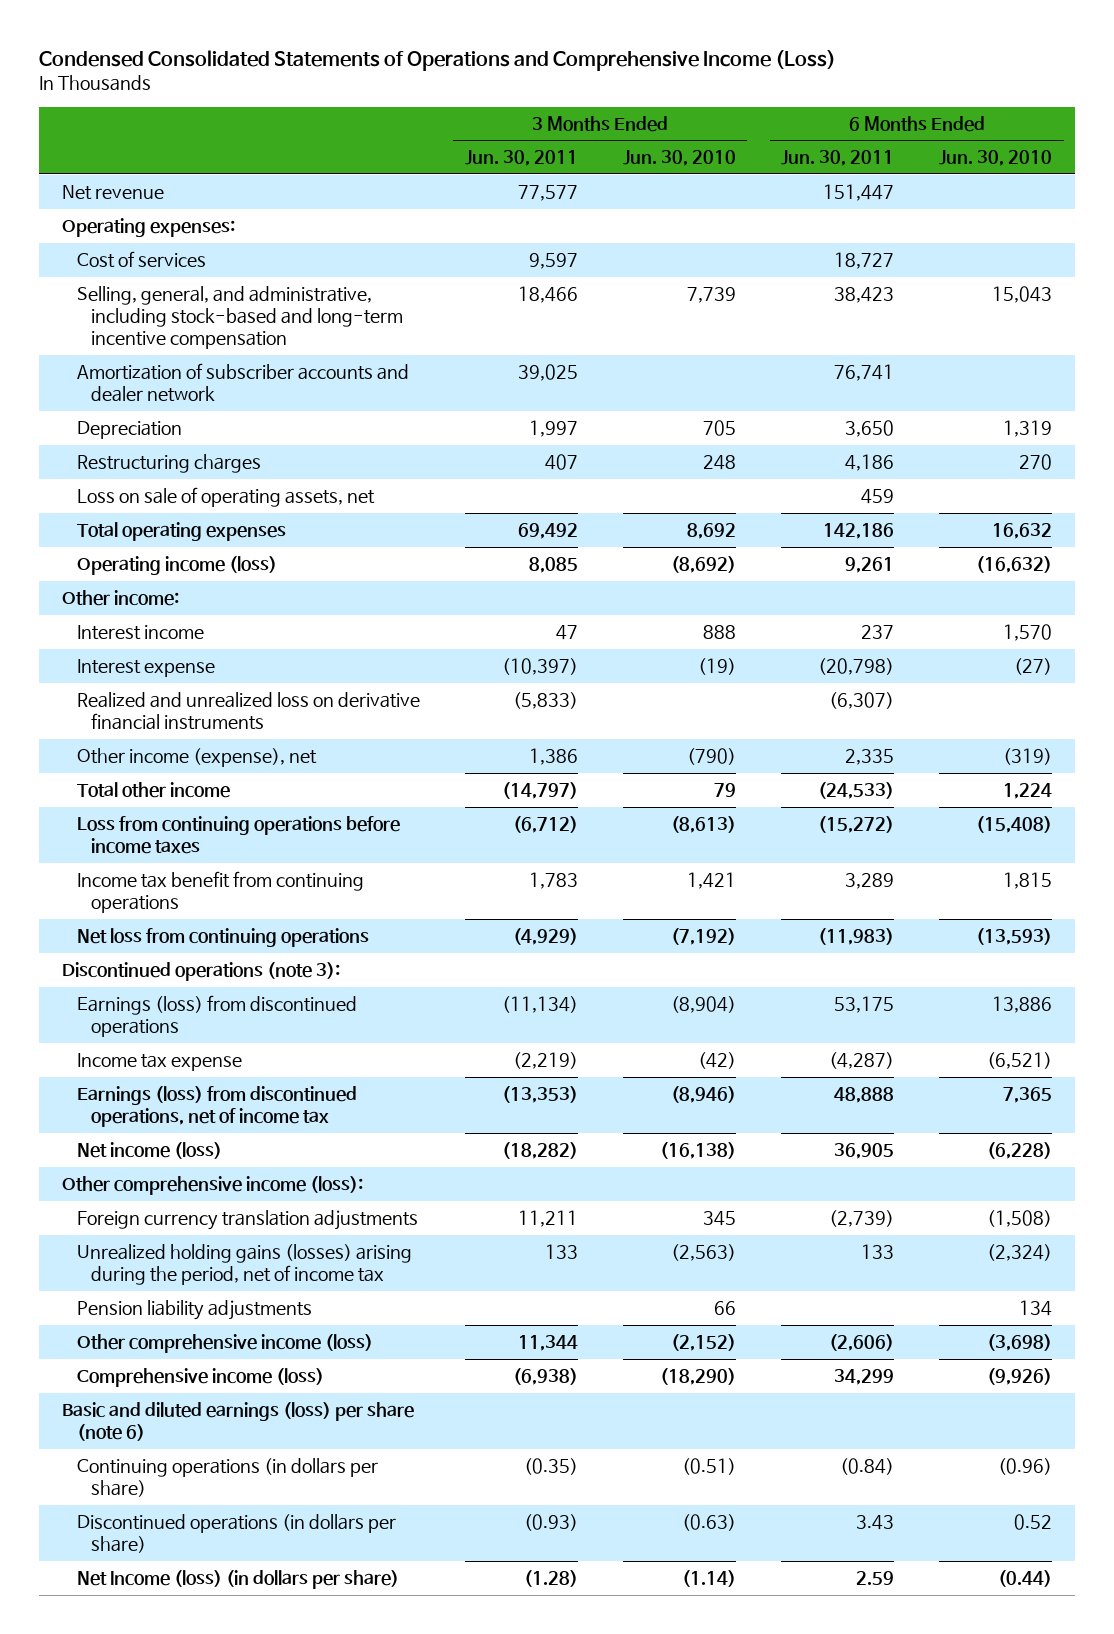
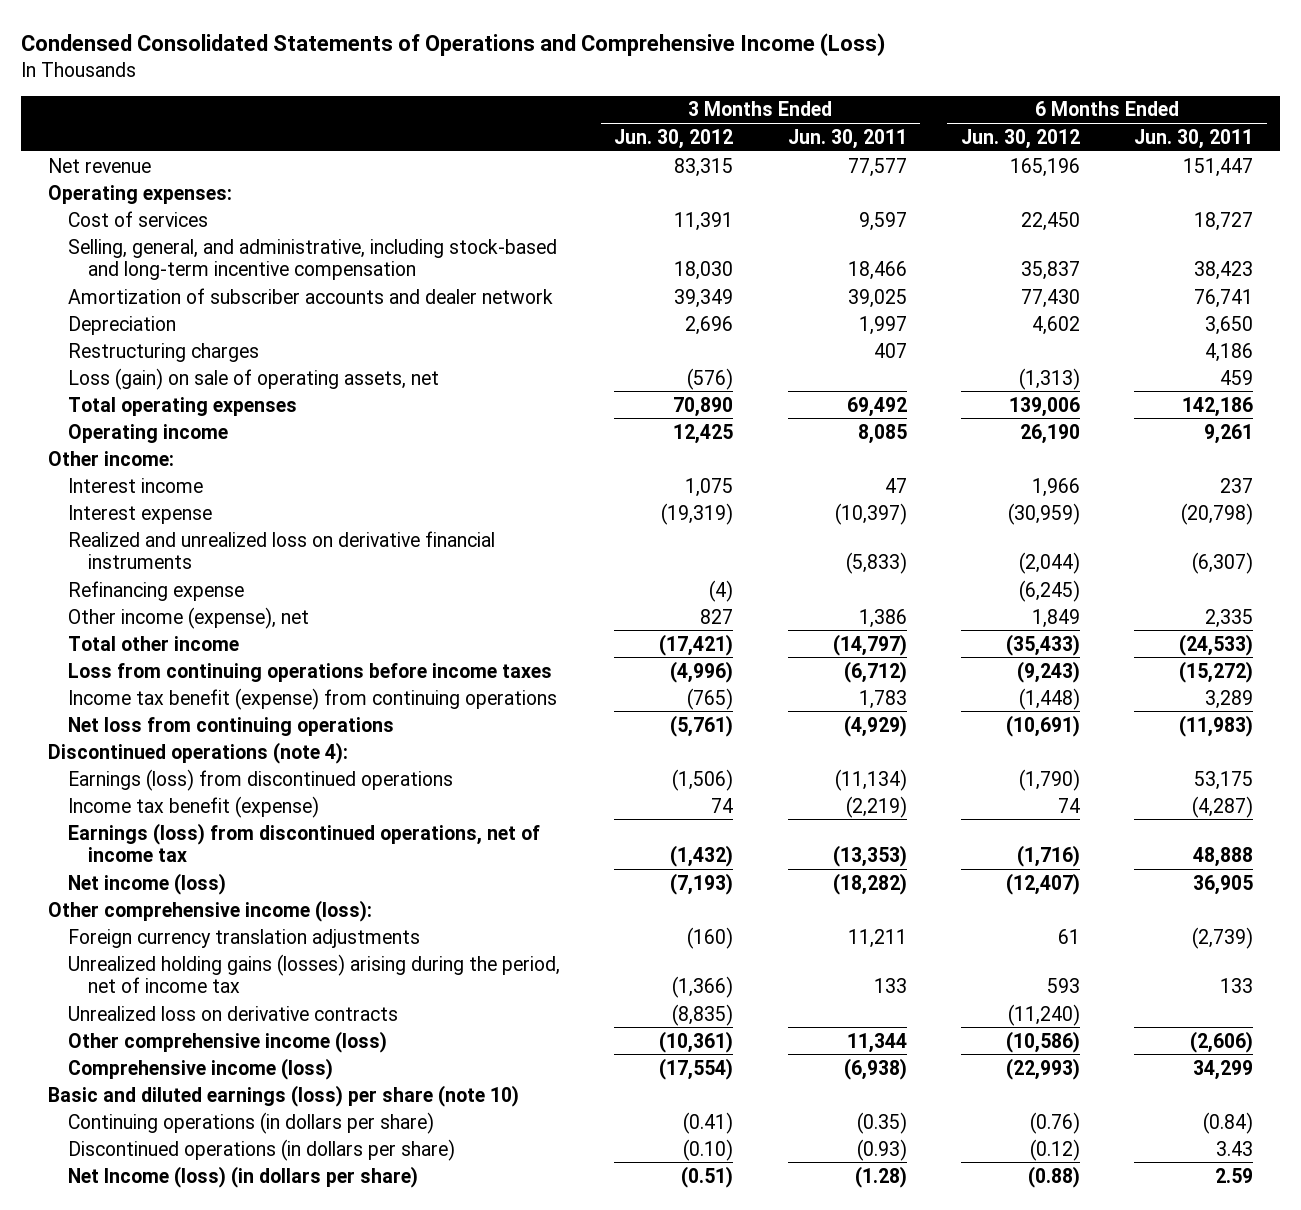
- | 3 Months Ended Jun. 30, 2011 | 3 Months Ended Jun. 30, 2010 | 6 Months Ended Jun. 30, 2011 | 6 Months Ended Jun. 30, 2010
+ | 3 Months Ended Jun. 30, 2012 | 3 Months Ended Jun. 30, 2011 | 6 Months Ended Jun. 30, 2012 | 6 Months Ended Jun. 30, 2011
- Loss on sale of operating assets, net | | | 459 |
+ Loss (gain) on sale of operating assets, net | (576) | | (1,313) | 459
- Operating income (loss) | 8,085 | (8,692) | 9,261 | (16,632)
+ Operating income | 12,425 | 8,085 | 26,190 | 9,261
+ Refinancing expense | (4) | | (6,245) |
- Income tax benefit from continuing operations | 1,783 | 1,421 | 3,289 | 1,815
+ Income tax benefit (expense) from continuing operations | (765) | 1,783 | (1,448) | 3,289
- Discontinued operations (note 3):
+ Discontinued operations (note 4):
- Income tax expense | (2,219) | (42) | (4,287) | (6,521)
+ Income tax benefit (expense) | 74 | (2,219) | 74 | (4,287)
- Pension liability adjustments | | 66 | | 134
+ Unrealized loss on derivative contracts | (8,835) | | (11,240) |
- Basic and diluted earnings (loss) per share (note 6)
+ Basic and diluted earnings (loss) per share (note 10)

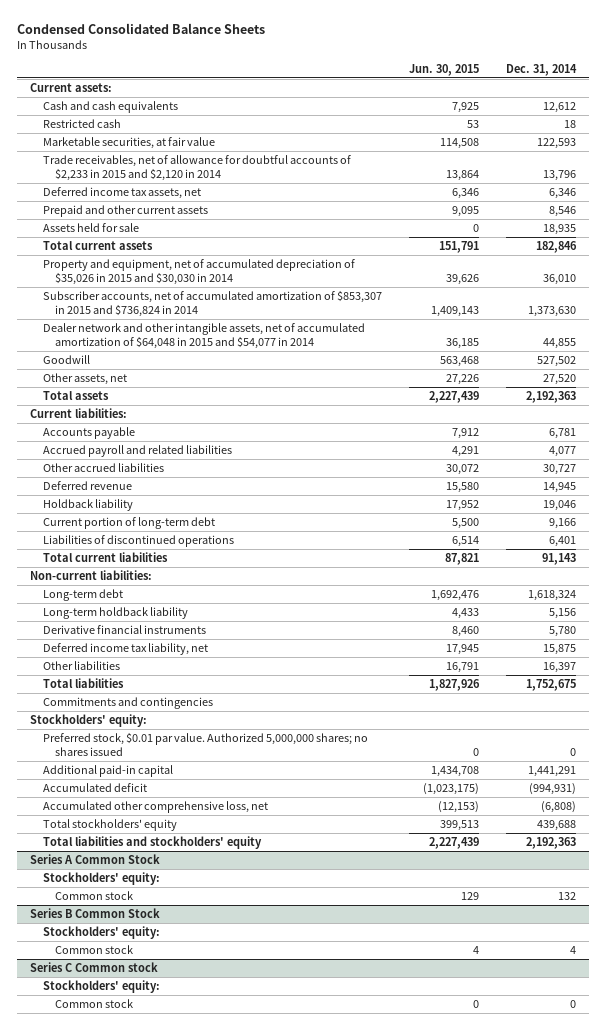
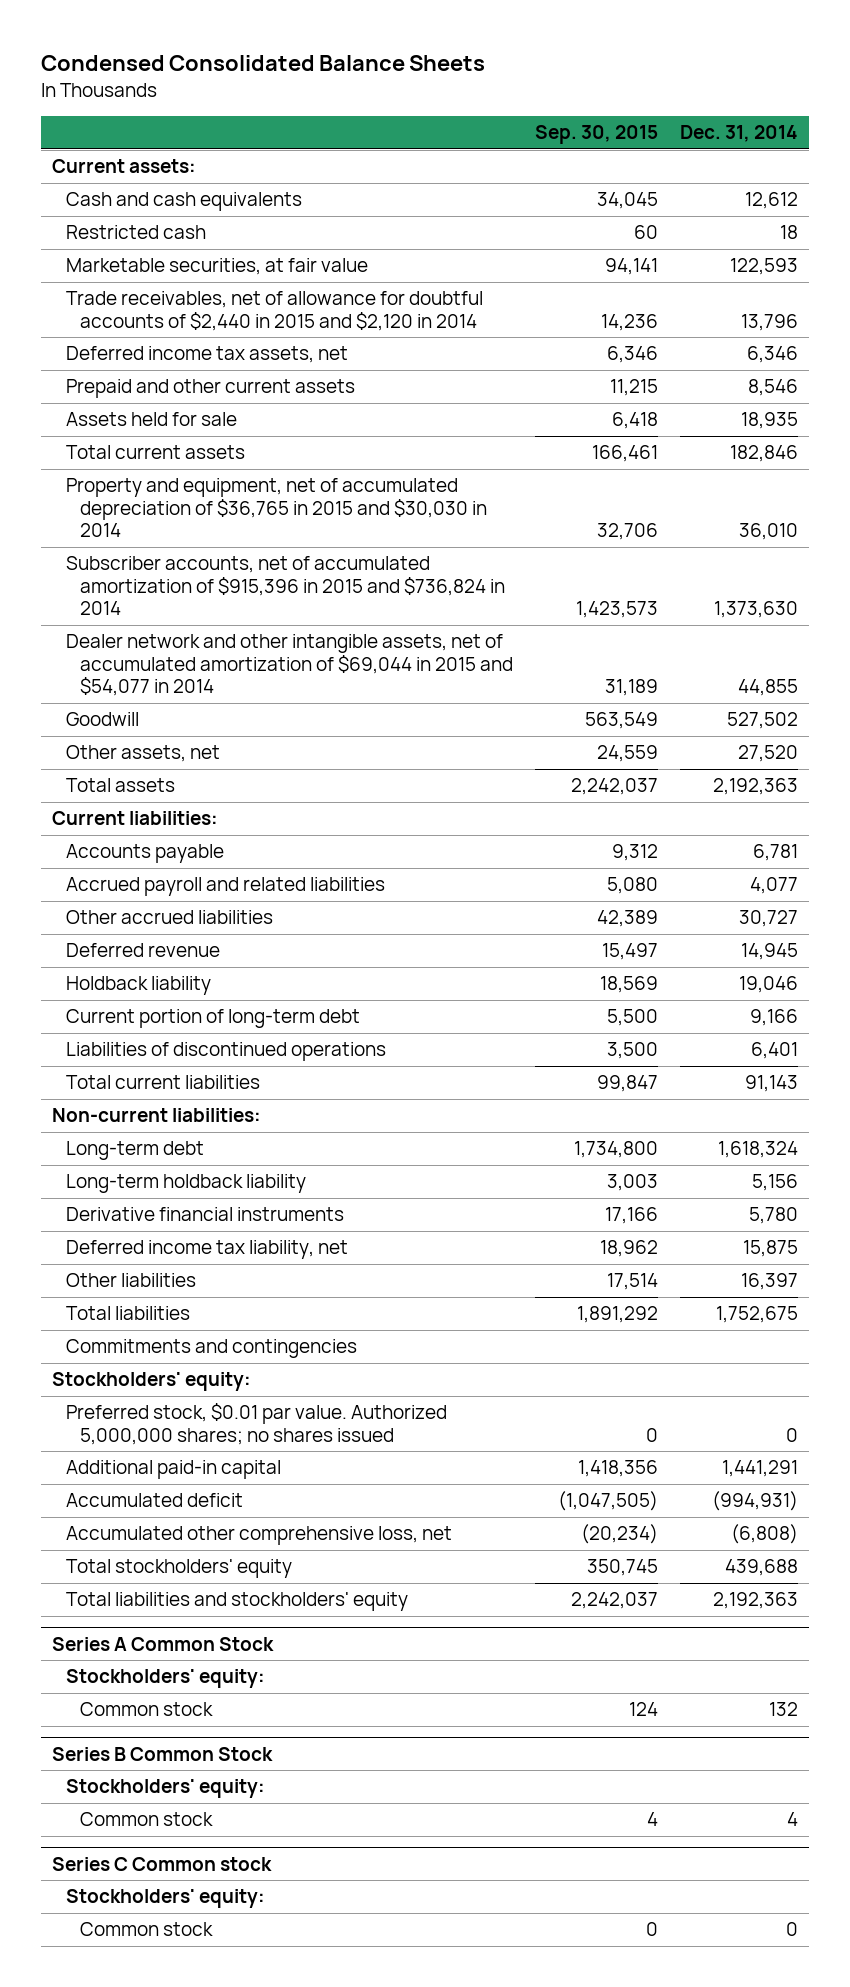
- | Jun. 30, 2015 | Dec. 31, 2014
+ | Sep. 30, 2015 | Dec. 31, 2014
- Trade receivables, net of allowance for doubtful accounts of $2,233 in 2015 and $2,120 in 2014 | 13,864 | 13,796
+ Trade receivables, net of allowance for doubtful accounts of $2,440 in 2015 and $2,120 in 2014 | 14,236 | 13,796
- Property and equipment, net of accumulated depreciation of $35,026 in 2015 and $30,030 in 2014 | 39,626 | 36,010
- Subscriber accounts, net of accumulated amortization of $853,307 in 2015 and $736,824 in 2014 | 1,409,143 | 1,373,630
- Dealer network and other intangible assets, net of accumulated amortization of $64,048 in 2015 and $54,077 in 2014 | 36,185 | 44,855
+ Property and equipment, net of accumulated depreciation of $36,765 in 2015 and $30,030 in 2014 | 32,706 | 36,010
+ Subscriber accounts, net of accumulated amortization of $915,396 in 2015 and $736,824 in 2014 | 1,423,573 | 1,373,630
+ Dealer network and other intangible assets, net of accumulated amortization of $69,044 in 2015 and $54,077 in 2014 | 31,189 | 44,855

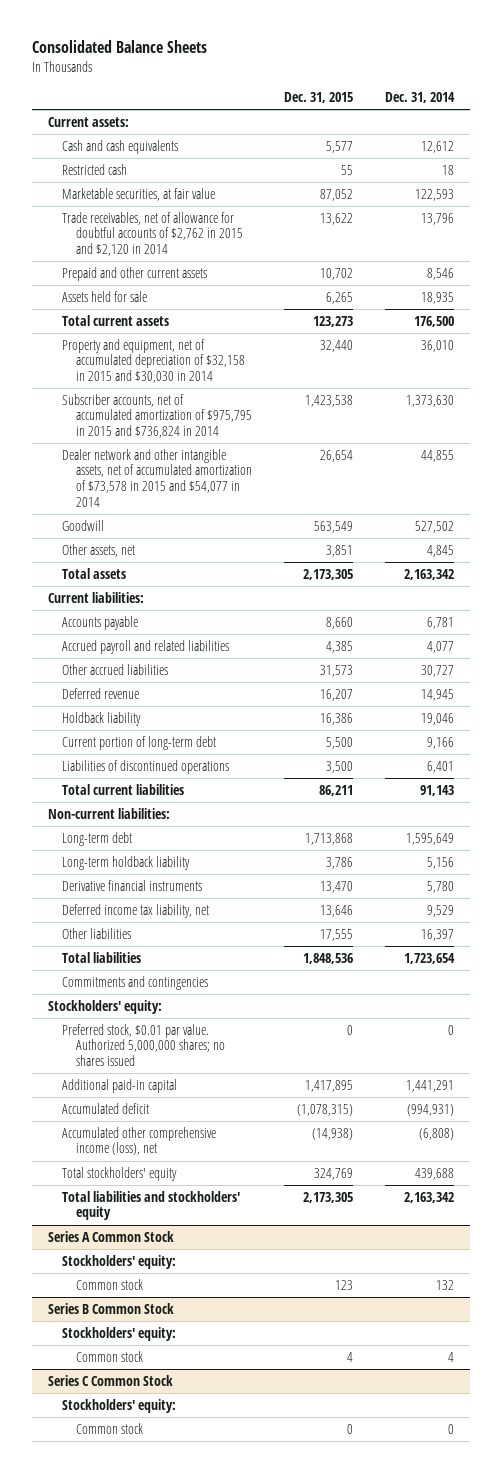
- Condensed Consolidated Balance Sheets
+ Consolidated Balance Sheets
- | Sep. 30, 2015 | Dec. 31, 2014
+ | Dec. 31, 2015 | Dec. 31, 2014
- Trade receivables, net of allowance for doubtful accounts of $2,440 in 2015 and $2,120 in 2014 | 14,236 | 13,796
- Deferred income tax assets, net | 6,346 | 6,346
+ Trade receivables, net of allowance for doubtful accounts of $2,762 in 2015 and $2,120 in 2014 | 13,622 | 13,796
- Total current assets | 166,461 | 182,846
- Property and equipment, net of accumulated depreciation of $36,765 in 2015 and $30,030 in 2014 | 32,706 | 36,010
- Subscriber accounts, net of accumulated amortization of $915,396 in 2015 and $736,824 in 2014 | 1,423,573 | 1,373,630
- Dealer network and other intangible assets, net of accumulated amortization of $69,044 in 2015 and $54,077 in 2014 | 31,189 | 44,855
+ Total current assets | 123,273 | 176,500
+ Property and equipment, net of accumulated depreciation of $32,158 in 2015 and $30,030 in 2014 | 32,440 | 36,010
+ Subscriber accounts, net of accumulated amortization of $975,795 in 2015 and $736,824 in 2014 | 1,423,538 | 1,373,630
+ Dealer network and other intangible assets, net of accumulated amortization of $73,578 in 2015 and $54,077 in 2014 | 26,654 | 44,855
- Other assets, net | 24,559 | 27,520
- Total assets | 2,242,037 | 2,192,363
+ Other assets, net | 3,851 | 4,845
+ Total assets | 2,173,305 | 2,163,342
- Long-term debt | 1,734,800 | 1,618,324
+ Long-term debt | 1,713,868 | 1,595,649
- Deferred income tax liability, net | 18,962 | 15,875
+ Deferred income tax liability, net | 13,646 | 9,529
- Total liabilities | 1,891,292 | 1,752,675
+ Total liabilities | 1,848,536 | 1,723,654
- Accumulated other comprehensive loss, net | (20,234) | (6,808)
+ Accumulated other comprehensive income (loss), net | (14,938) | (6,808)
- Total liabilities and stockholders' equity | 2,242,037 | 2,192,363
+ Total liabilities and stockholders' equity | 2,173,305 | 2,163,342
- Series C Common stock
+ Series C Common Stock

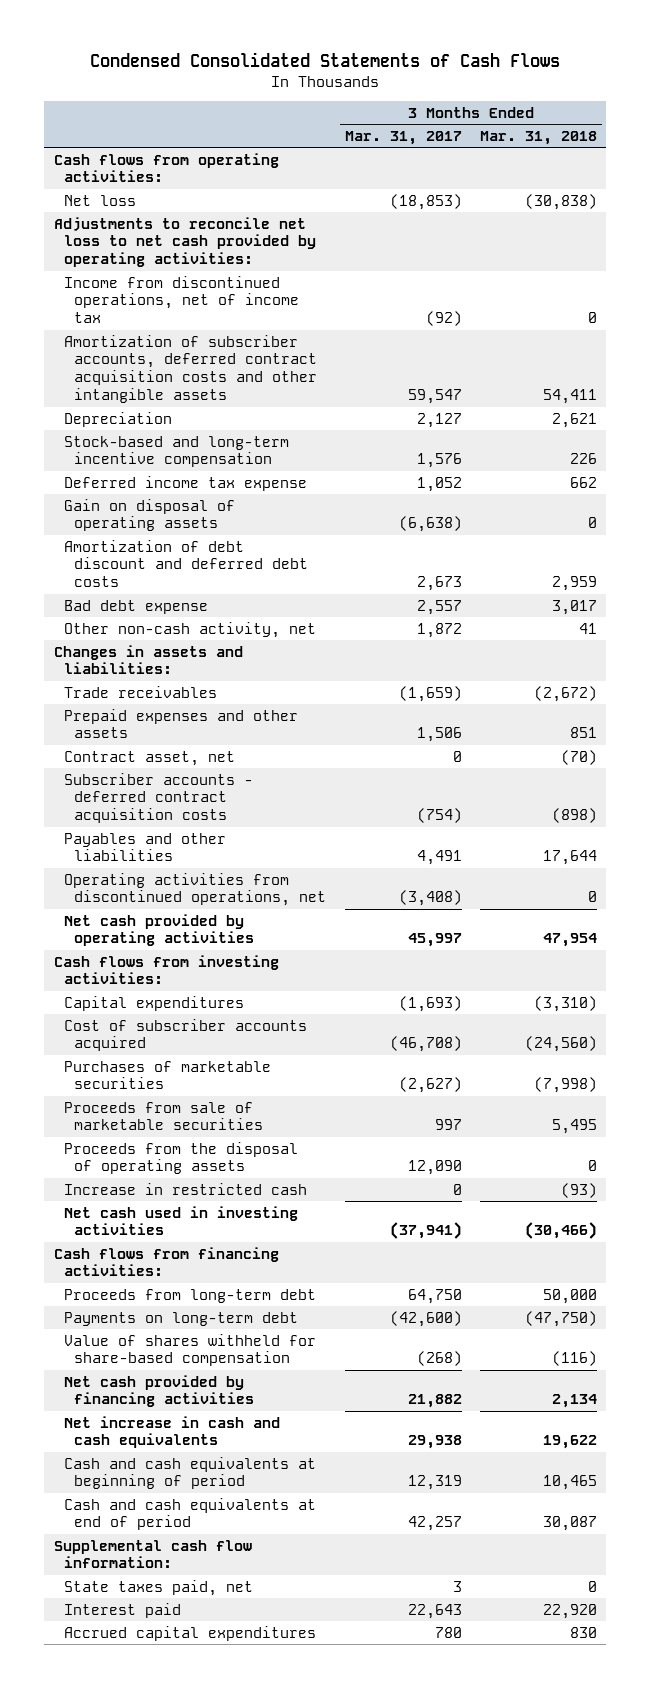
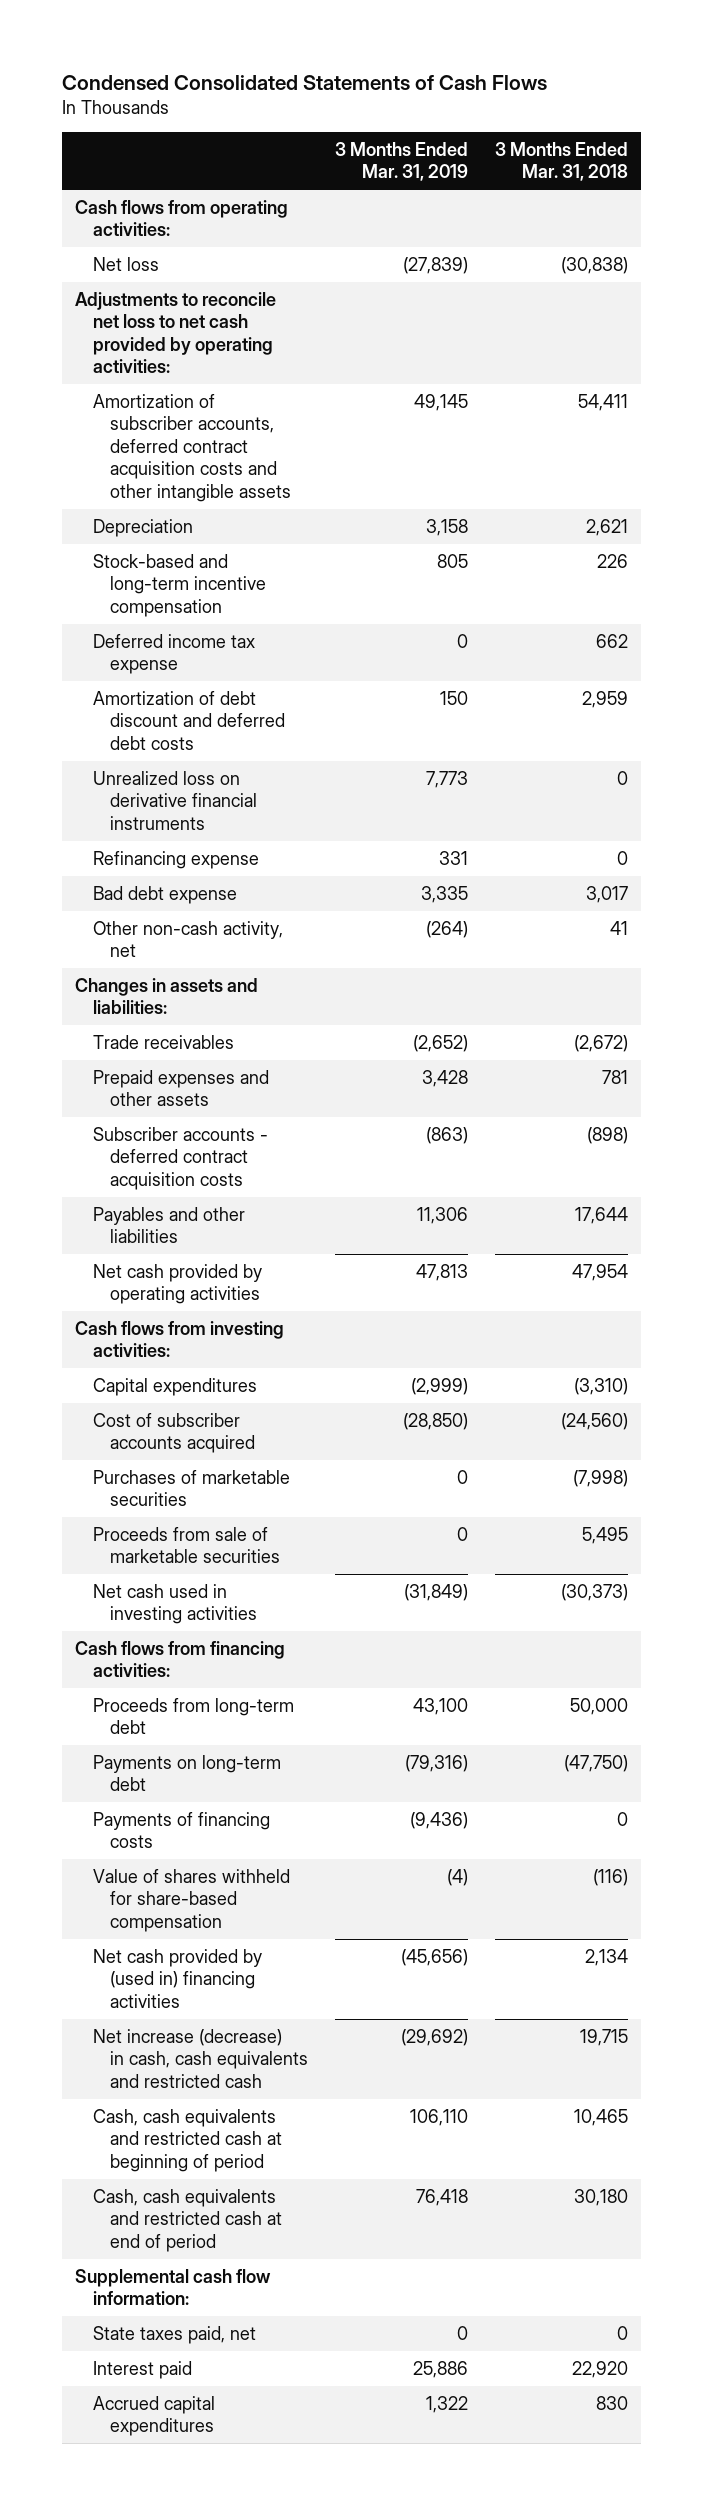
- | 3 Months Ended Mar. 31, 2017 | 3 Months Ended Mar. 31, 2018
+ | 3 Months Ended Mar. 31, 2019 | 3 Months Ended Mar. 31, 2018
- Income from discontinued operations, net of income tax | (92) | 0
- Gain on disposal of operating assets | (6,638) | 0
+ Unrealized loss on derivative financial instruments | 7,773 | 0
+ Refinancing expense | 331 | 0
- Prepaid expenses and other assets | 1,506 | 851
- Contract asset, net | 0 | (70)
+ Prepaid expenses and other assets | 3,428 | 781
- Operating activities from discontinued operations, net | (3,408) | 0
- Proceeds from the disposal of operating assets | 12,090 | 0
- Increase in restricted cash | 0 | (93)
- Net cash used in investing activities | (37,941) | (30,466)
+ Net cash used in investing activities | (31,849) | (30,373)
+ Payments of financing costs | (9,436) | 0
- Net cash provided by financing activities | 21,882 | 2,134
- Net increase in cash and cash equivalents | 29,938 | 19,622
- Cash and cash equivalents at beginning of period | 12,319 | 10,465
- Cash and cash equivalents at end of period | 42,257 | 30,087
+ Net cash provided by (used in) financing activities | (45,656) | 2,134
+ Net increase (decrease) in cash, cash equivalents and restricted cash | (29,692) | 19,715
+ Cash, cash equivalents and restricted cash at beginning of period | 106,110 | 10,465
+ Cash, cash equivalents and restricted cash at end of period | 76,418 | 30,180

